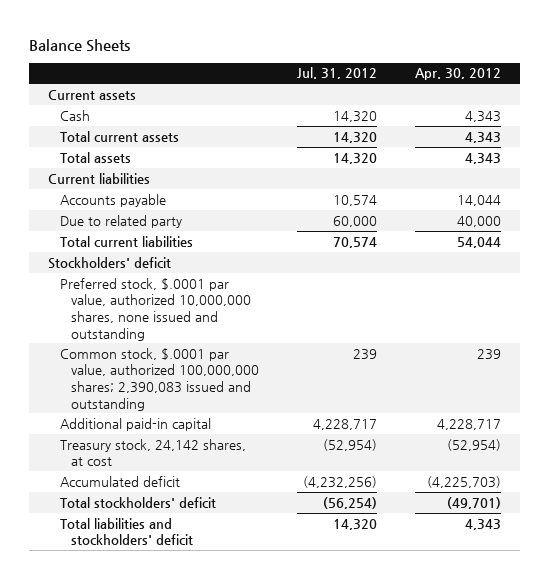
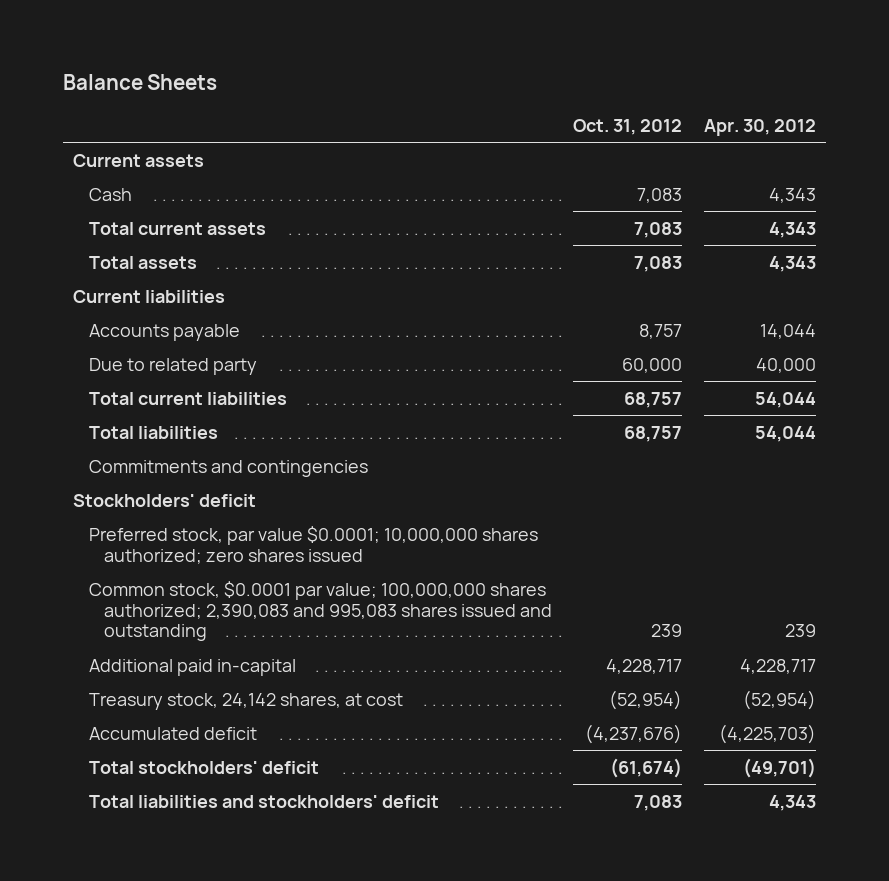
- | Jul. 31, 2012 | Apr. 30, 2012
+ | Oct. 31, 2012 | Apr. 30, 2012
+ Total liabilities | 68,757 | 54,044
+ Commitments and contingencies
- Preferred stock, $.0001 par value, authorized 10,000,000 shares, none issued and outstanding
- Common stock, $.0001 par value, authorized 100,000,000 shares; 2,390,083 issued and outstanding | 239 | 239
- Additional paid-in capital | 4,228,717 | 4,228,717
+ Preferred stock, par value $0.0001; 10,000,000 shares authorized; zero shares issued
+ Common stock, $0.0001 par value; 100,000,000 shares authorized; 2,390,083 and 995,083 shares issued and outstanding | 239 | 239
+ Additional paid in-capital | 4,228,717 | 4,228,717

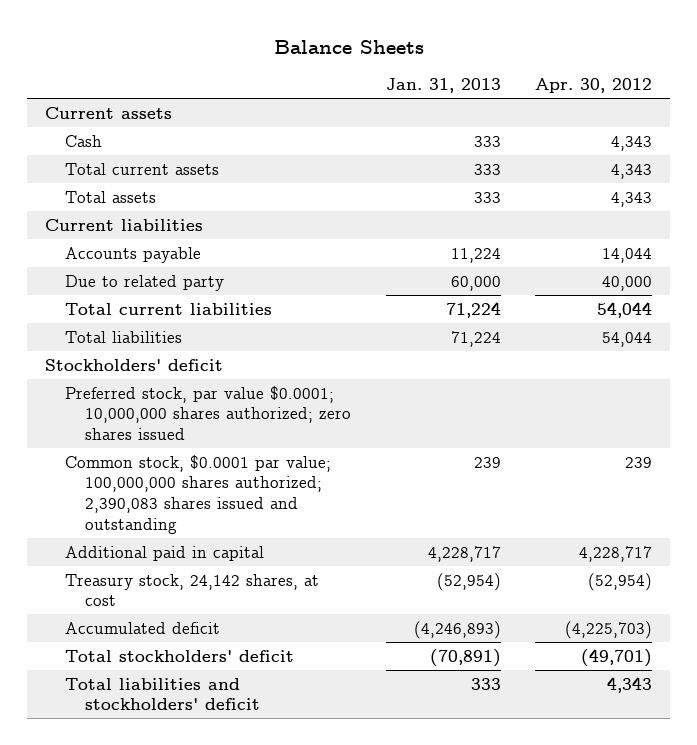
- | Oct. 31, 2012 | Apr. 30, 2012
+ | Jan. 31, 2013 | Apr. 30, 2012
- Commitments and contingencies
- Common stock, $0.0001 par value; 100,000,000 shares authorized; 2,390,083 and 995,083 shares issued and outstanding | 239 | 239
- Additional paid in-capital | 4,228,717 | 4,228,717
+ Common stock, $0.0001 par value; 100,000,000 shares authorized; 2,390,083 shares issued and outstanding | 239 | 239
+ Additional paid in capital | 4,228,717 | 4,228,717

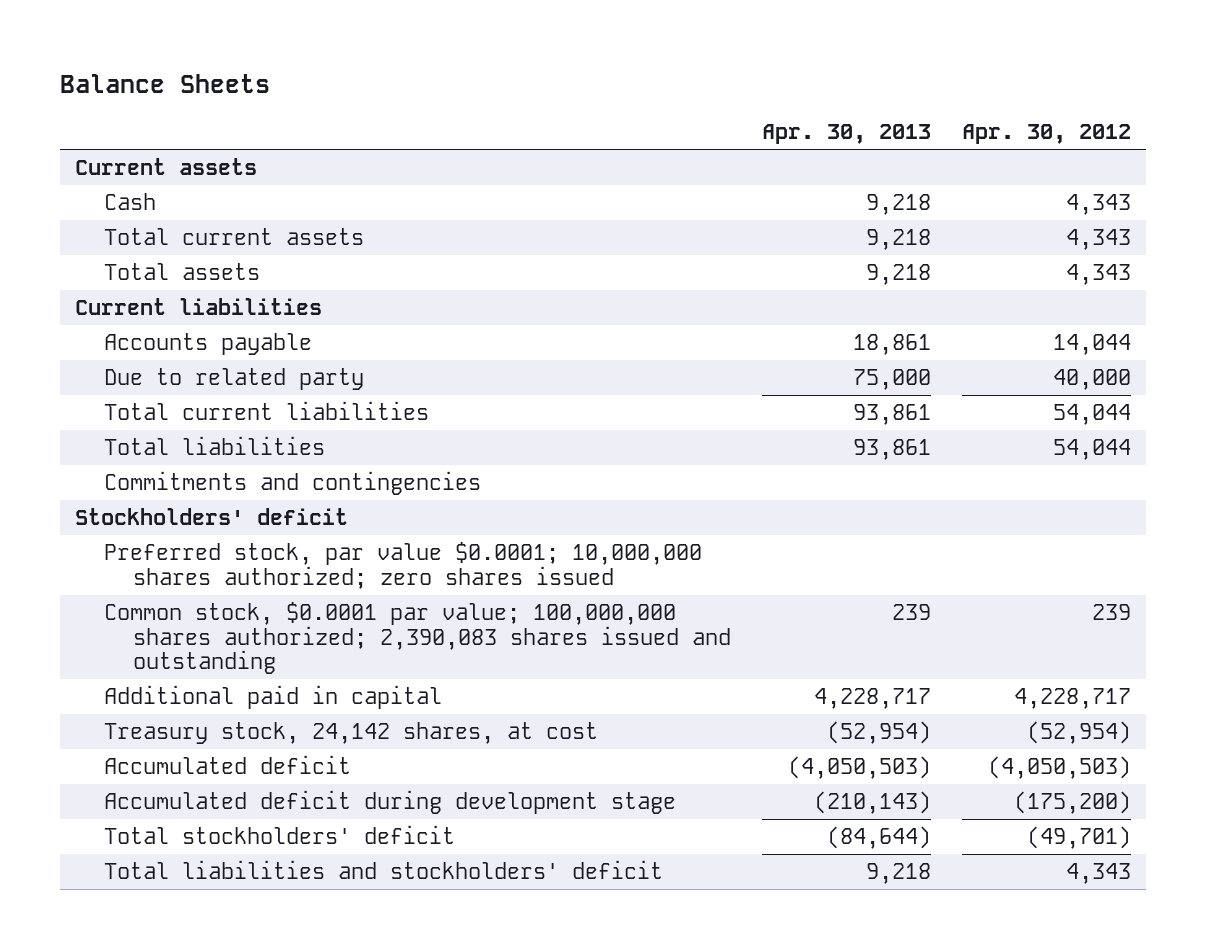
- | Jan. 31, 2013 | Apr. 30, 2012
+ | Apr. 30, 2013 | Apr. 30, 2012
+ Commitments and contingencies
- Accumulated deficit | (4,246,893) | (4,225,703)
+ Accumulated deficit | (4,050,503) | (4,050,503)
+ Accumulated deficit during development stage | (210,143) | (175,200)

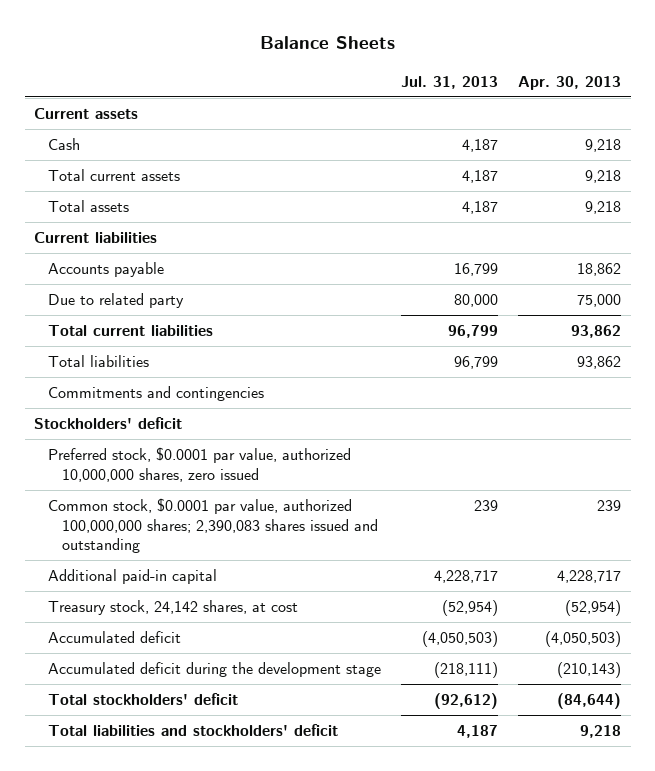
- | Apr. 30, 2013 | Apr. 30, 2012
+ | Jul. 31, 2013 | Apr. 30, 2013
- Accounts payable | 18,861 | 14,044
+ Accounts payable | 16,799 | 18,862
- Total current liabilities | 93,861 | 54,044
- Total liabilities | 93,861 | 54,044
+ Total current liabilities | 96,799 | 93,862
+ Total liabilities | 96,799 | 93,862
- Preferred stock, par value $0.0001; 10,000,000 shares authorized; zero shares issued
- Common stock, $0.0001 par value; 100,000,000 shares authorized; 2,390,083 shares issued and outstanding | 239 | 239
- Additional paid in capital | 4,228,717 | 4,228,717
+ Preferred stock, $0.0001 par value, authorized 10,000,000 shares, zero issued
+ Common stock, $0.0001 par value, authorized 100,000,000 shares; 2,390,083 shares issued and outstanding | 239 | 239
+ Additional paid-in capital | 4,228,717 | 4,228,717
- Accumulated deficit during development stage | (210,143) | (175,200)
+ Accumulated deficit during the development stage | (218,111) | (210,143)

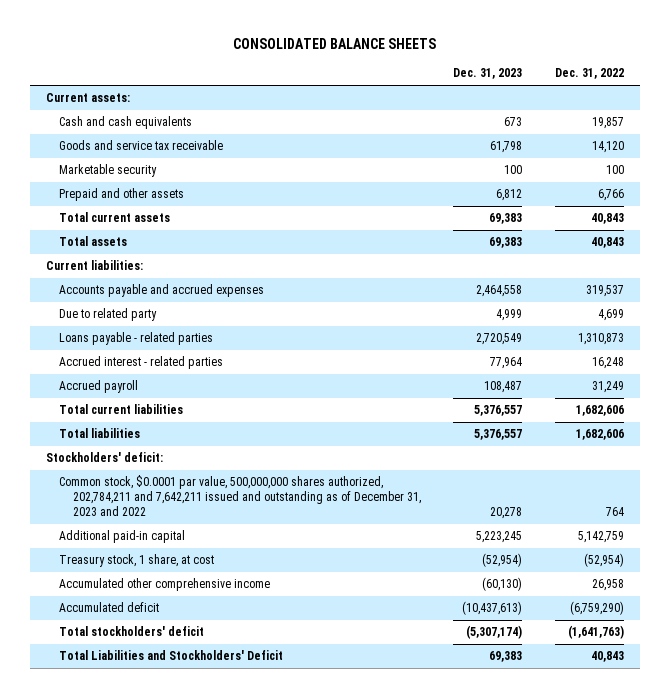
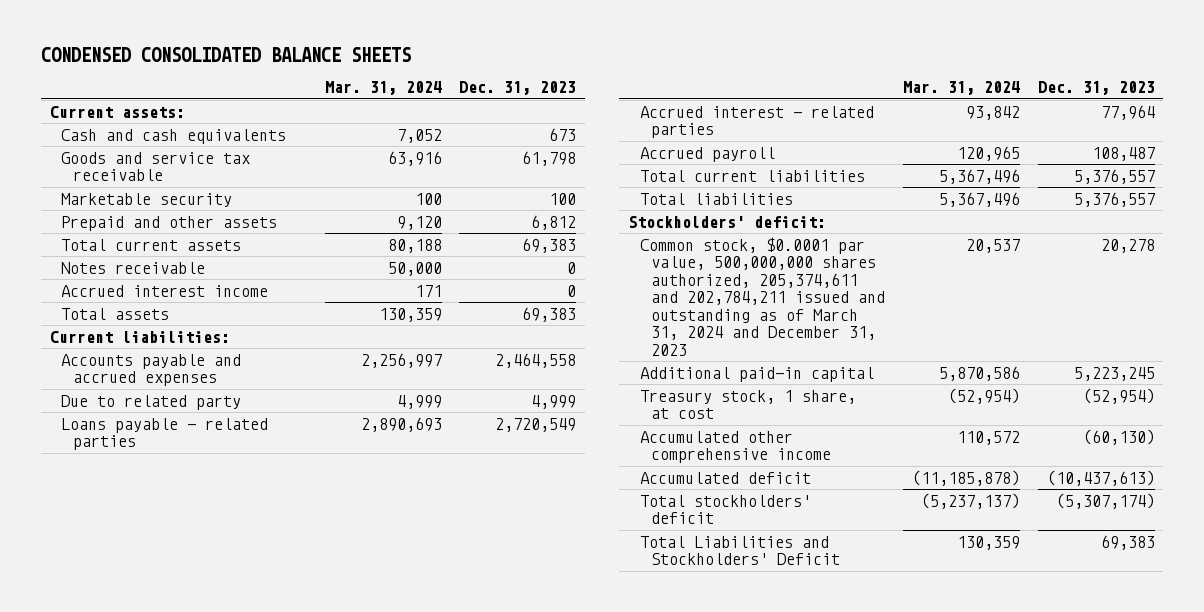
- CONSOLIDATED BALANCE SHEETS
+ CONDENSED CONSOLIDATED BALANCE SHEETS
- | Dec. 31, 2023 | Dec. 31, 2022
+ | Mar. 31, 2024 | Dec. 31, 2023
+ Notes receivable | 50,000 | 0
+ Accrued interest income | 171 | 0
- Common stock, $0.0001 par value, 500,000,000 shares authorized, 202,784,211 and 7,642,211 issued and outstanding as of December 31, 2023 and 2022 | 20,278 | 764
+ Common stock, $0.0001 par value, 500,000,000 shares authorized, 205,374,611 and 202,784,211 issued and outstanding as of March 31, 2024 and December 31, 2023 | 20,537 | 20,278

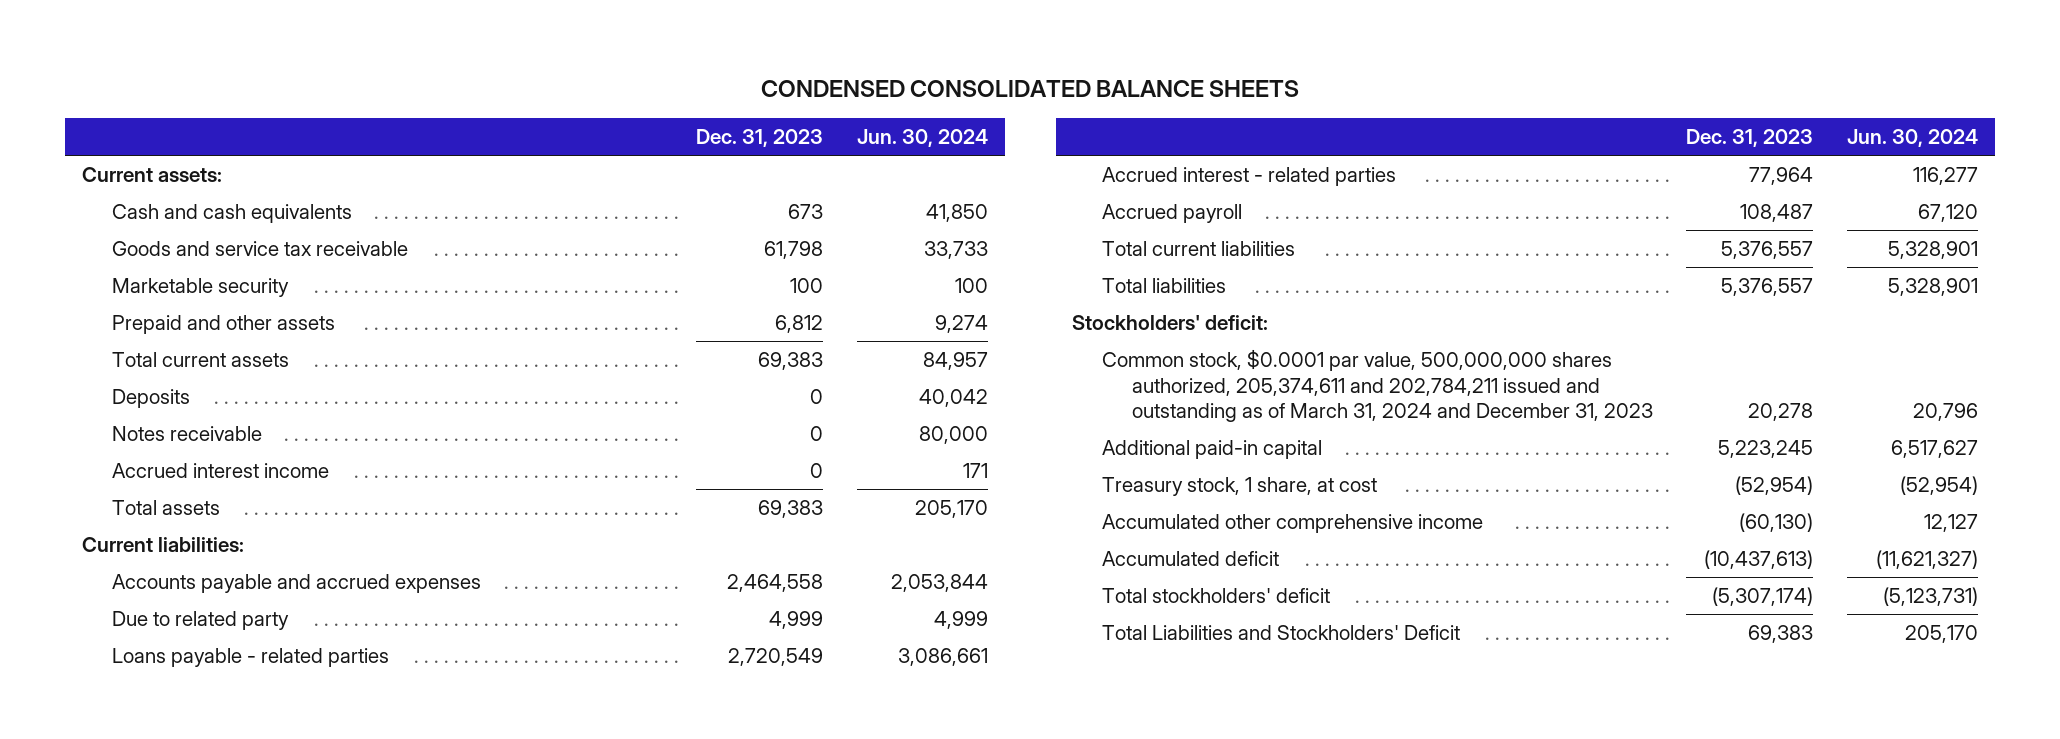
- | Mar. 31, 2024 | Dec. 31, 2023
+ | Dec. 31, 2023 | Jun. 30, 2024
+ Deposits | 0 | 40,042

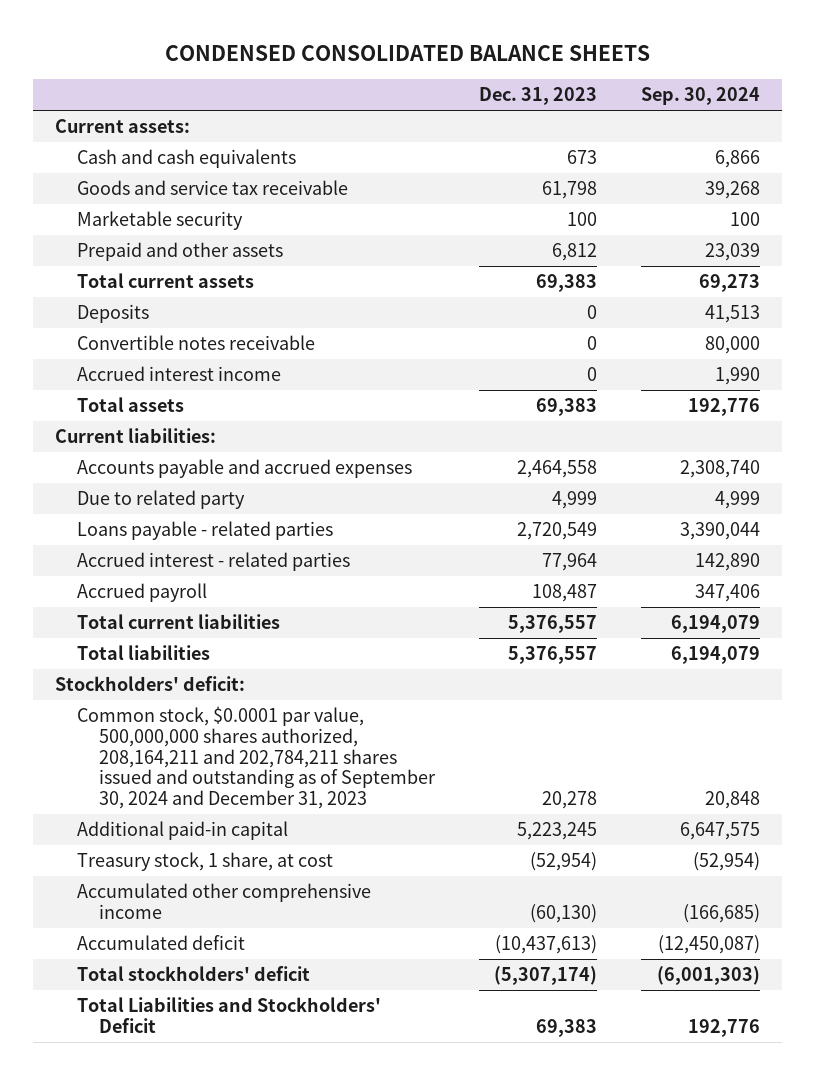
- | Dec. 31, 2023 | Jun. 30, 2024
+ | Dec. 31, 2023 | Sep. 30, 2024
- Notes receivable | 0 | 80,000
+ Convertible notes receivable | 0 | 80,000
- Common stock, $0.0001 par value, 500,000,000 shares authorized, 205,374,611 and 202,784,211 issued and outstanding as of March 31, 2024 and December 31, 2023 | 20,278 | 20,796
+ Common stock, $0.0001 par value, 500,000,000 shares authorized, 208,164,211 and 202,784,211 shares issued and outstanding as of September 30, 2024 and December 31, 2023 | 20,278 | 20,848

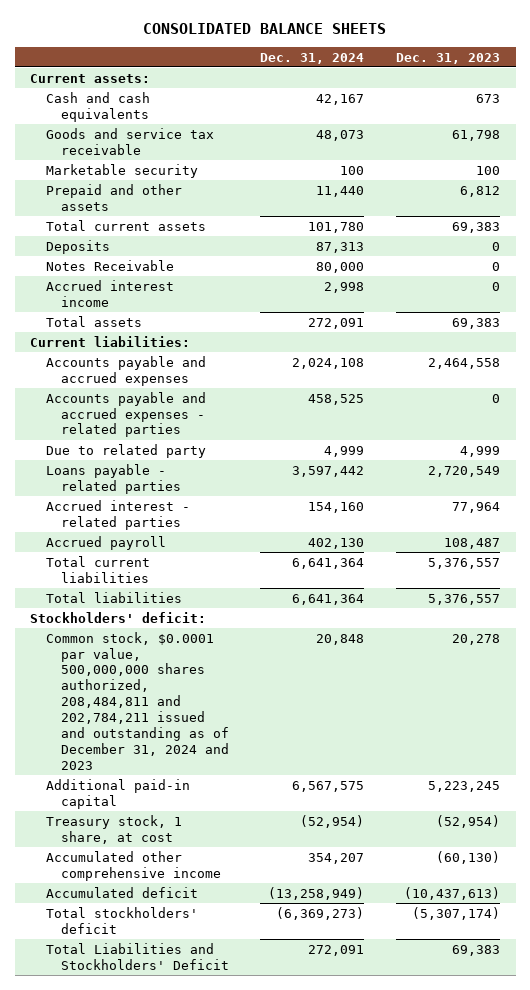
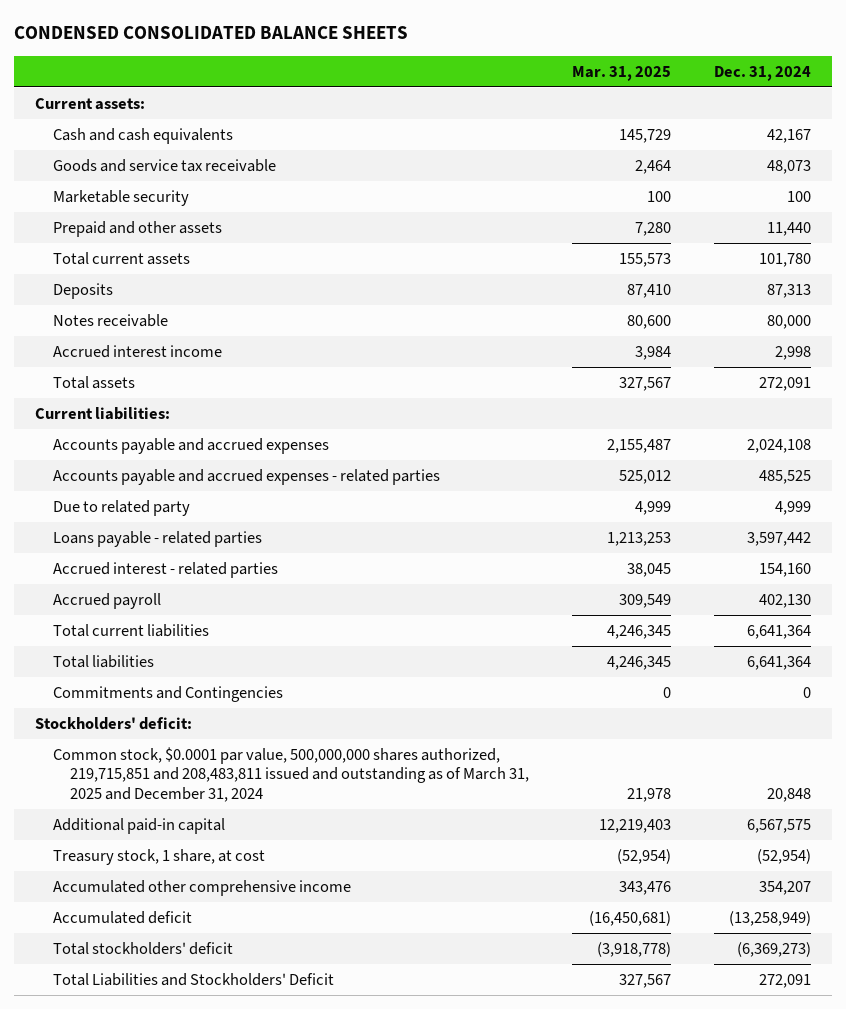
- CONSOLIDATED BALANCE SHEETS
+ CONDENSED CONSOLIDATED BALANCE SHEETS
- | Dec. 31, 2024 | Dec. 31, 2023
+ | Mar. 31, 2025 | Dec. 31, 2024
- Notes Receivable | 80,000 | 0
+ Notes receivable | 80,600 | 80,000
- Accounts payable and accrued expenses - related parties | 458,525 | 0
+ Accounts payable and accrued expenses - related parties | 525,012 | 485,525
+ Commitments and Contingencies | 0 | 0
- Common stock, $0.0001 par value, 500,000,000 shares authorized, 208,484,811 and 202,784,211 issued and outstanding as of December 31, 2024 and 2023 | 20,848 | 20,278
+ Common stock, $0.0001 par value, 500,000,000 shares authorized, 219,715,851 and 208,483,811 issued and outstanding as of March 31, 2025 and December 31, 2024 | 21,978 | 20,848

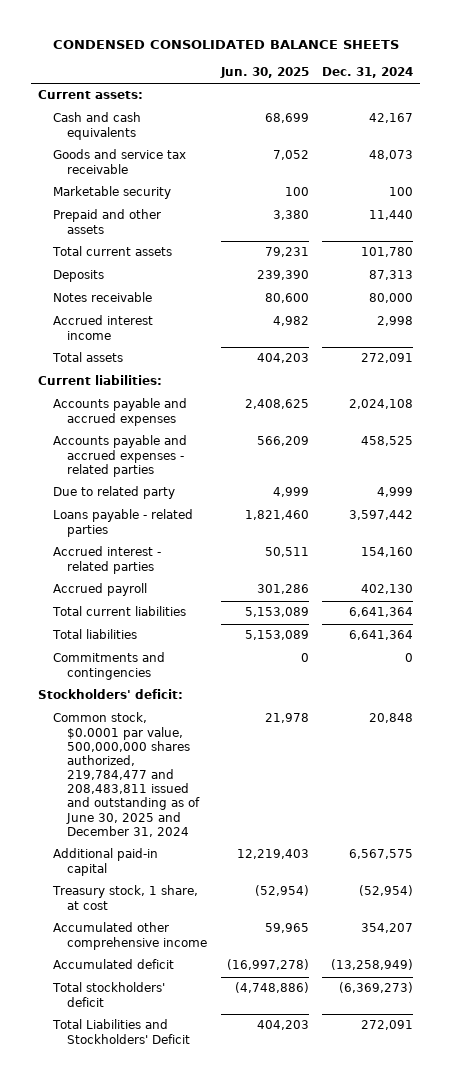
- | Mar. 31, 2025 | Dec. 31, 2024
+ | Jun. 30, 2025 | Dec. 31, 2024
- Accounts payable and accrued expenses - related parties | 525,012 | 485,525
+ Accounts payable and accrued expenses - related parties | 566,209 | 458,525
- Commitments and Contingencies | 0 | 0
+ Commitments and contingencies | 0 | 0
- Common stock, $0.0001 par value, 500,000,000 shares authorized, 219,715,851 and 208,483,811 issued and outstanding as of March 31, 2025 and December 31, 2024 | 21,978 | 20,848
+ Common stock, $0.0001 par value, 500,000,000 shares authorized, 219,784,477 and 208,483,811 issued and outstanding as of June 30, 2025 and December 31, 2024 | 21,978 | 20,848

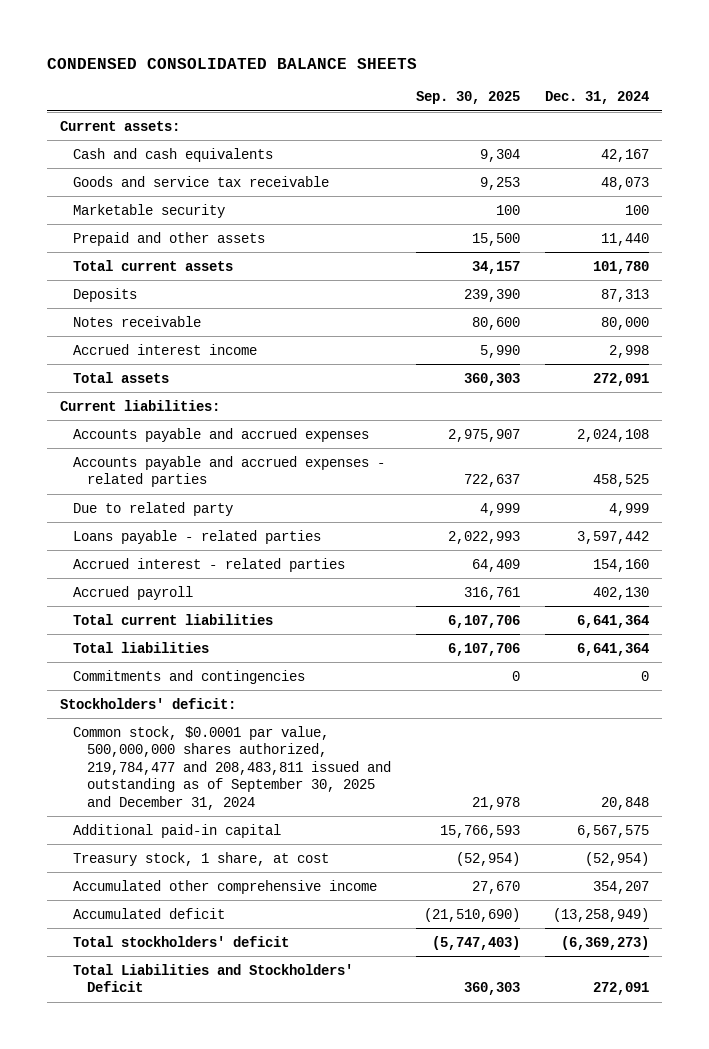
- | Jun. 30, 2025 | Dec. 31, 2024
+ | Sep. 30, 2025 | Dec. 31, 2024
- Common stock, $0.0001 par value, 500,000,000 shares authorized, 219,784,477 and 208,483,811 issued and outstanding as of June 30, 2025 and December 31, 2024 | 21,978 | 20,848
+ Common stock, $0.0001 par value, 500,000,000 shares authorized, 219,784,477 and 208,483,811 issued and outstanding as of September 30, 2025 and December 31, 2024 | 21,978 | 20,848

